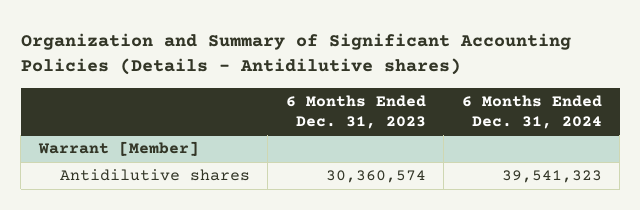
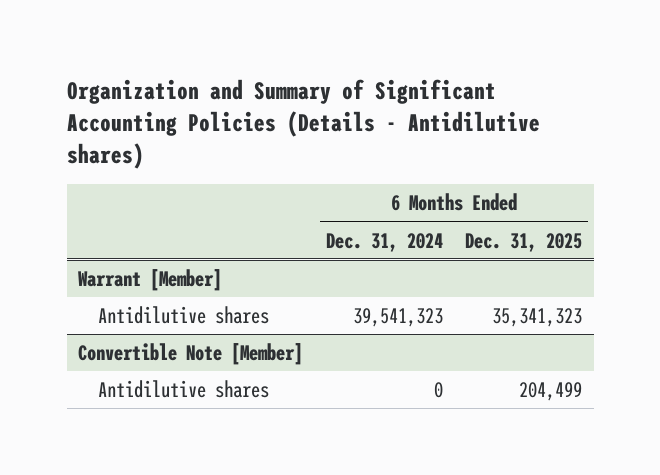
- | 6 Months Ended Dec. 31, 2023 | 6 Months Ended Dec. 31, 2024
+ | 6 Months Ended Dec. 31, 2024 | 6 Months Ended Dec. 31, 2025
+ Convertible Note [Member]
+ Antidilutive shares | 0 | 204,499

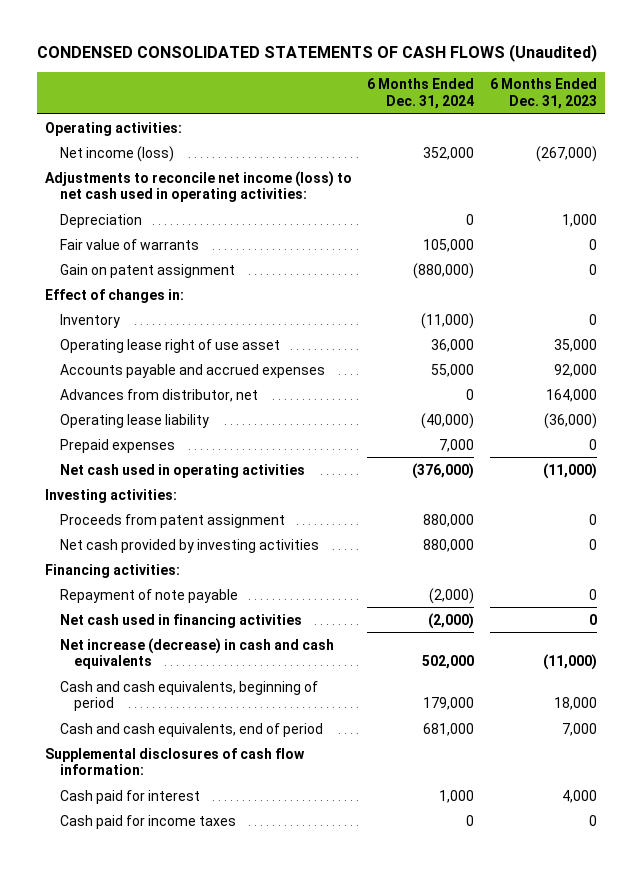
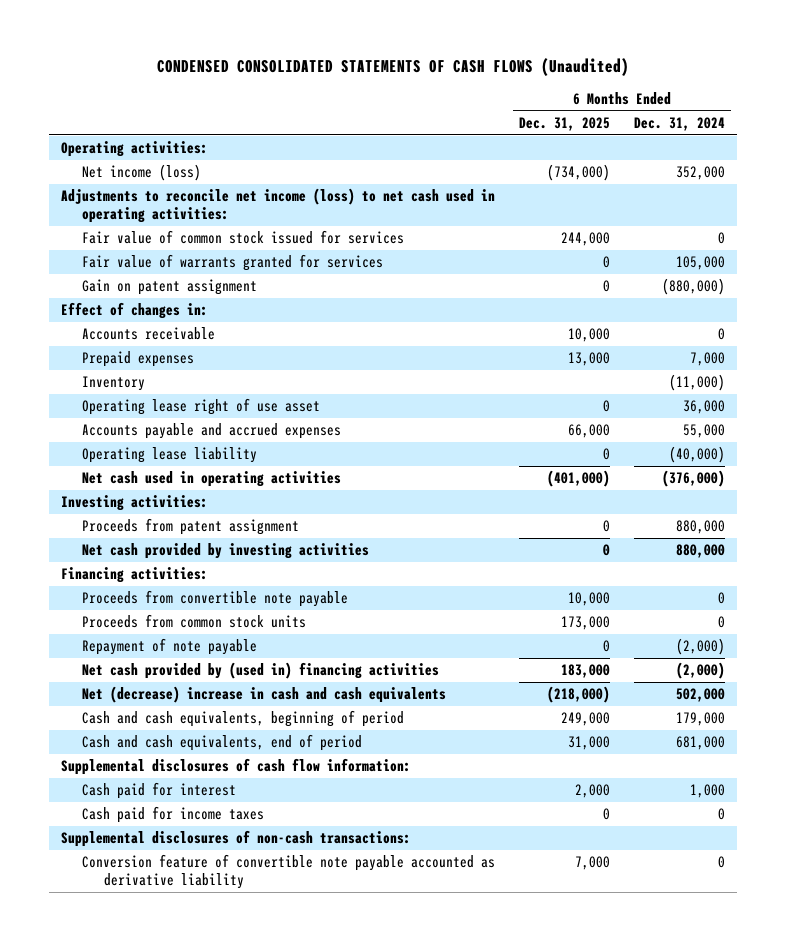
- | 6 Months Ended Dec. 31, 2024 | 6 Months Ended Dec. 31, 2023
+ | 6 Months Ended Dec. 31, 2025 | 6 Months Ended Dec. 31, 2024
- Depreciation | 0 | 1,000
- Fair value of warrants | 105,000 | 0
+ Fair value of common stock issued for services | 244,000 | 0
+ Fair value of warrants granted for services | 0 | 105,000
+ Accounts receivable | 10,000 | 0
moved up: Prepaid expenses | 13,000 | 7,000
- Advances from distributor, net | 0 | 164,000
+ Proceeds from convertible note payable | 10,000 | 0
+ Proceeds from common stock units | 173,000 | 0
- Net cash used in financing activities | (2,000) | 0
- Net increase (decrease) in cash and cash equivalents | 502,000 | (11,000)
+ Net cash provided by (used in) financing activities | 183,000 | (2,000)
+ Net (decrease) increase in cash and cash equivalents | (218,000) | 502,000
+ Supplemental disclosures of non-cash transactions:
+ Conversion feature of convertible note payable accounted as derivative liability | 7,000 | 0

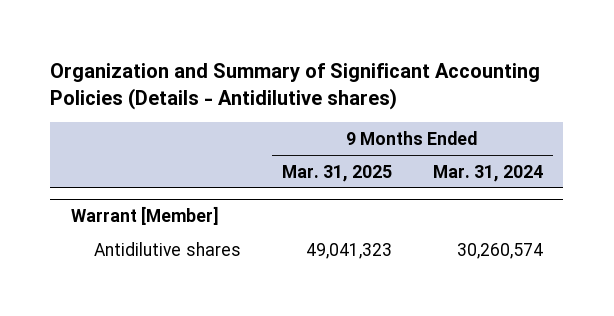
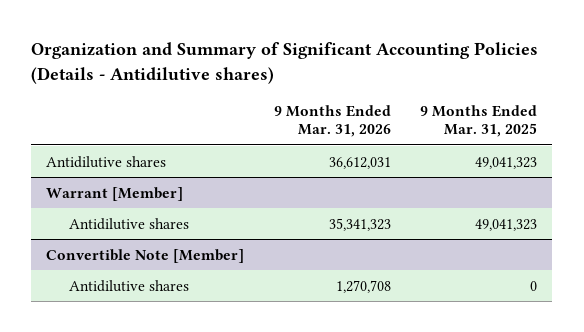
- | 9 Months Ended Mar. 31, 2025 | 9 Months Ended Mar. 31, 2024
+ | 9 Months Ended Mar. 31, 2026 | 9 Months Ended Mar. 31, 2025
+ Antidilutive shares | 36,612,031 | 49,041,323
+ Convertible Note [Member]
+ Antidilutive shares | 1,270,708 | 0

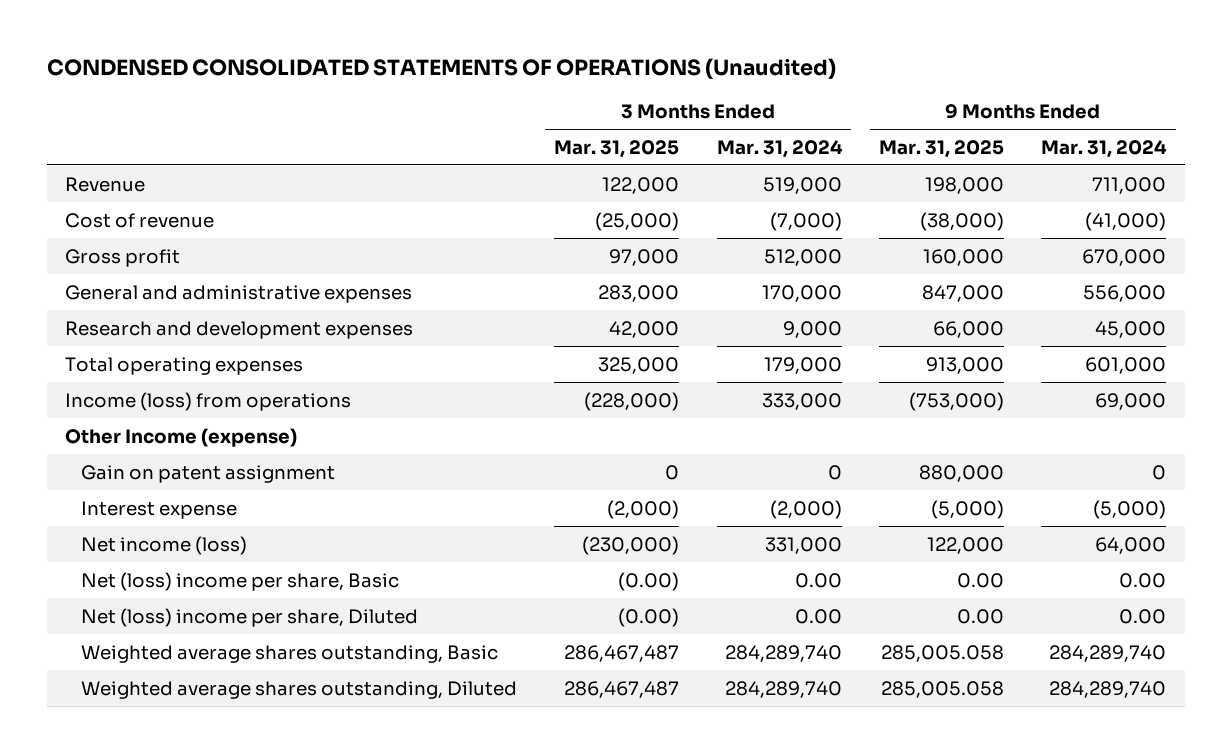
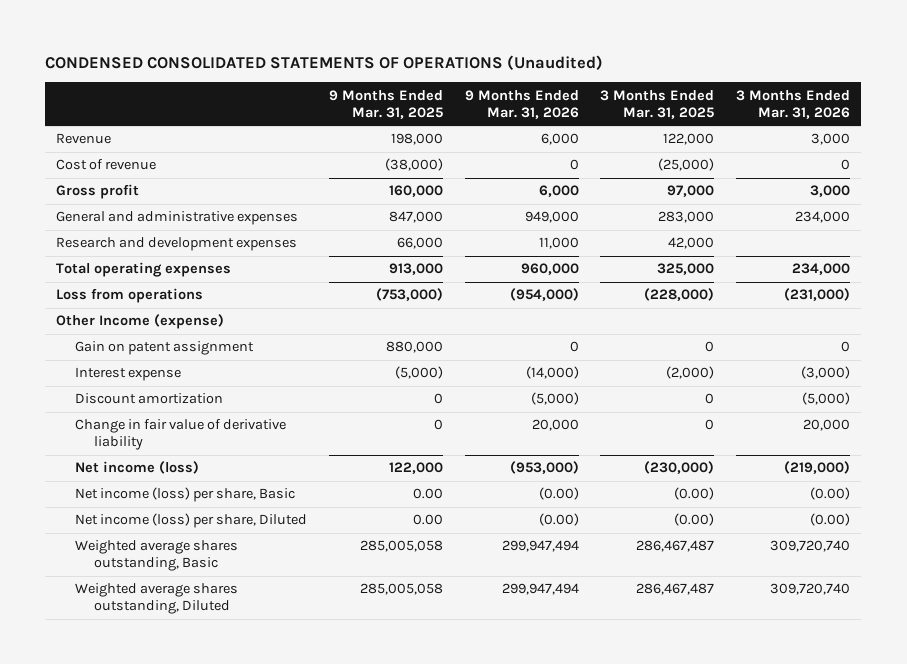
- | 3 Months Ended Mar. 31, 2025 | 3 Months Ended Mar. 31, 2024 | 9 Months Ended Mar. 31, 2025 | 9 Months Ended Mar. 31, 2024
+ | 9 Months Ended Mar. 31, 2025 | 9 Months Ended Mar. 31, 2026 | 3 Months Ended Mar. 31, 2025 | 3 Months Ended Mar. 31, 2026
- Income (loss) from operations | (228,000) | 333,000 | (753,000) | 69,000
+ Loss from operations | (753,000) | (954,000) | (228,000) | (231,000)
+ Discount amortization | 0 | (5,000) | 0 | (5,000)
+ Change in fair value of derivative liability | 0 | 20,000 | 0 | 20,000
- Net (loss) income per share, Basic | (0.00) | 0.00 | 0.00 | 0.00
- Net (loss) income per share, Diluted | (0.00) | 0.00 | 0.00 | 0.00
- Weighted average shares outstanding, Basic | 286,467,487 | 284,289,740 | 285,005.058 | 284,289,740
- Weighted average shares outstanding, Diluted | 286,467,487 | 284,289,740 | 285,005.058 | 284,289,740
+ Net income (loss) per share, Basic | 0.00 | (0.00) | (0.00) | (0.00)
+ Net income (loss) per share, Diluted | 0.00 | (0.00) | (0.00) | (0.00)
+ Weighted average shares outstanding, Basic | 285,005,058 | 299,947,494 | 286,467,487 | 309,720,740
+ Weighted average shares outstanding, Diluted | 285,005,058 | 299,947,494 | 286,467,487 | 309,720,740

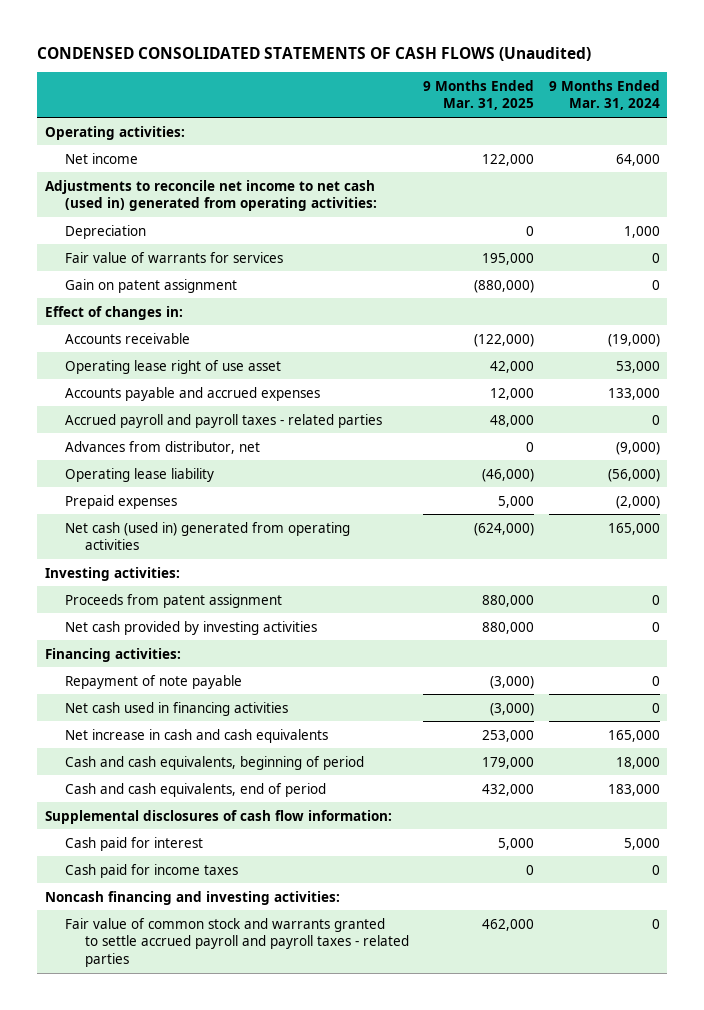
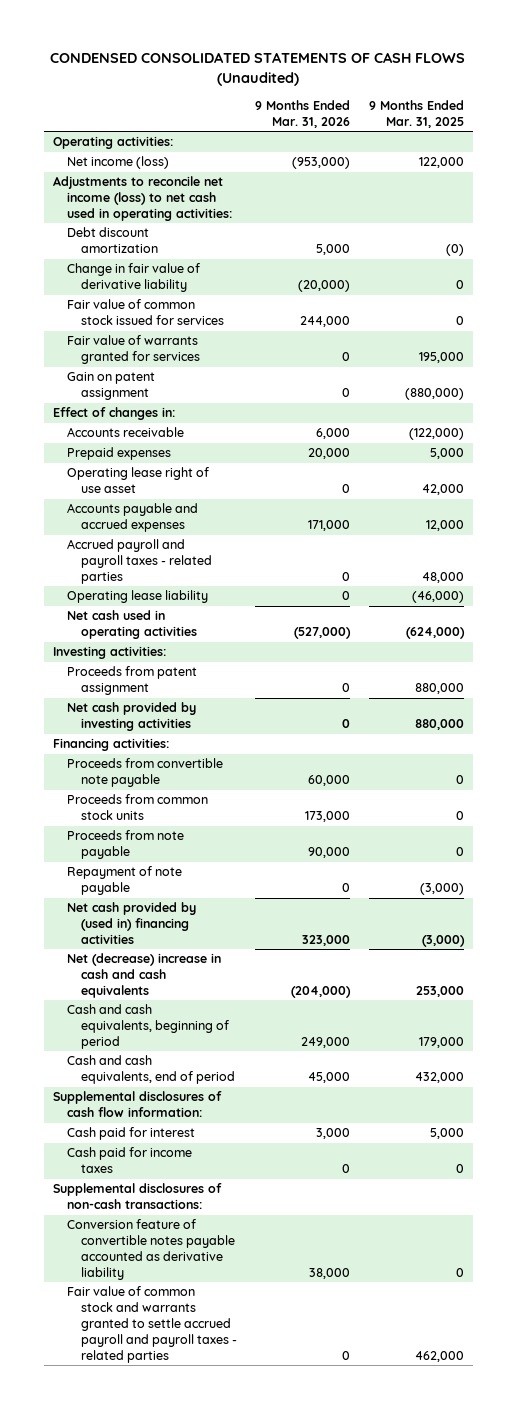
- | 9 Months Ended Mar. 31, 2025 | 9 Months Ended Mar. 31, 2024
+ | 9 Months Ended Mar. 31, 2026 | 9 Months Ended Mar. 31, 2025
- Net income | 122,000 | 64,000
- Adjustments to reconcile net income to net cash (used in) generated from operating activities:
- Depreciation | 0 | 1,000
- Fair value of warrants for services | 195,000 | 0
+ Net income (loss) | (953,000) | 122,000
+ Adjustments to reconcile net income (loss) to net cash used in operating activities:
+ Debt discount amortization | 5,000 | (0)
+ Change in fair value of derivative liability | (20,000) | 0
+ Fair value of common stock issued for services | 244,000 | 0
+ Fair value of warrants granted for services | 0 | 195,000
moved up: Prepaid expenses | 20,000 | 5,000
- Advances from distributor, net | 0 | (9,000)
- Net cash (used in) generated from operating activities | (624,000) | 165,000
+ Net cash used in operating activities | (527,000) | (624,000)
+ Proceeds from convertible note payable | 60,000 | 0
+ Proceeds from common stock units | 173,000 | 0
+ Proceeds from note payable | 90,000 | 0
- Net cash used in financing activities | (3,000) | 0
- Net increase in cash and cash equivalents | 253,000 | 165,000
+ Net cash provided by (used in) financing activities | 323,000 | (3,000)
+ Net (decrease) increase in cash and cash equivalents | (204,000) | 253,000
- Noncash financing and investing activities:
+ Supplemental disclosures of non-cash transactions:
+ Conversion feature of convertible notes payable accounted as derivative liability | 38,000 | 0

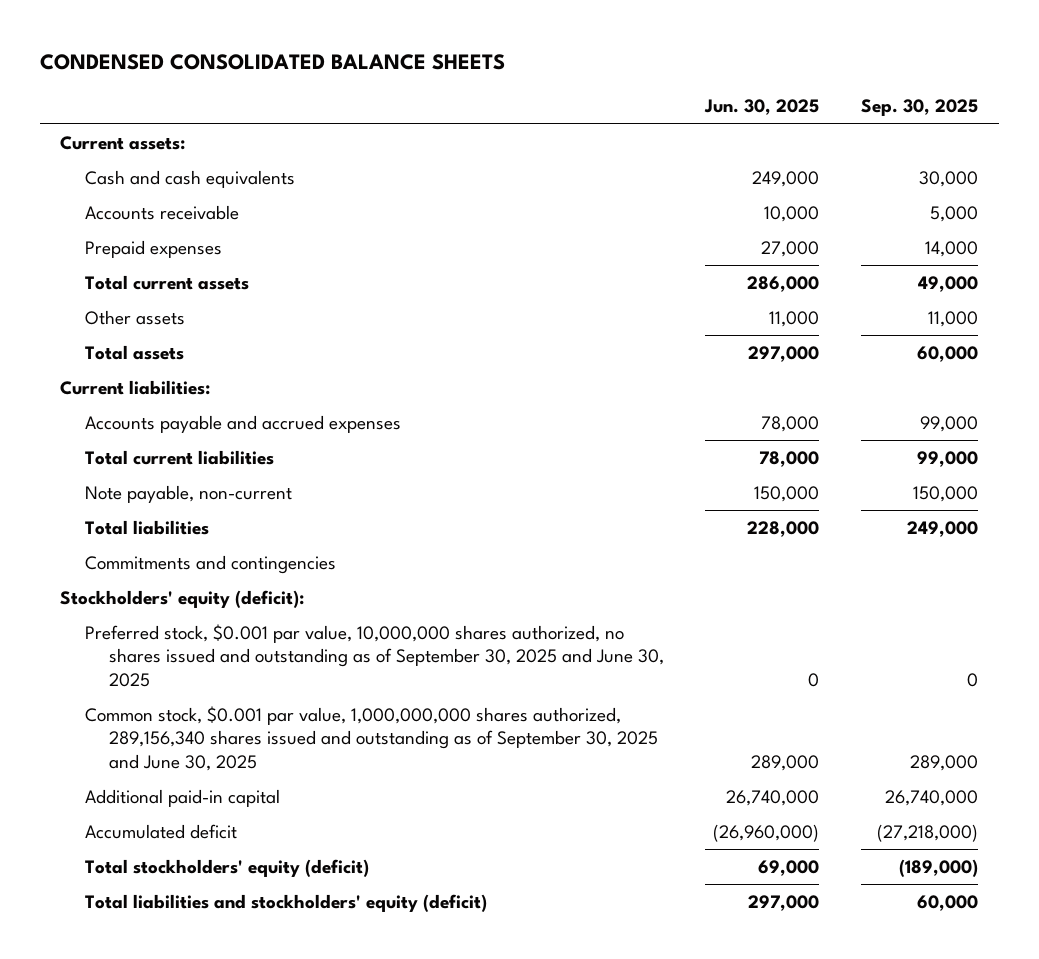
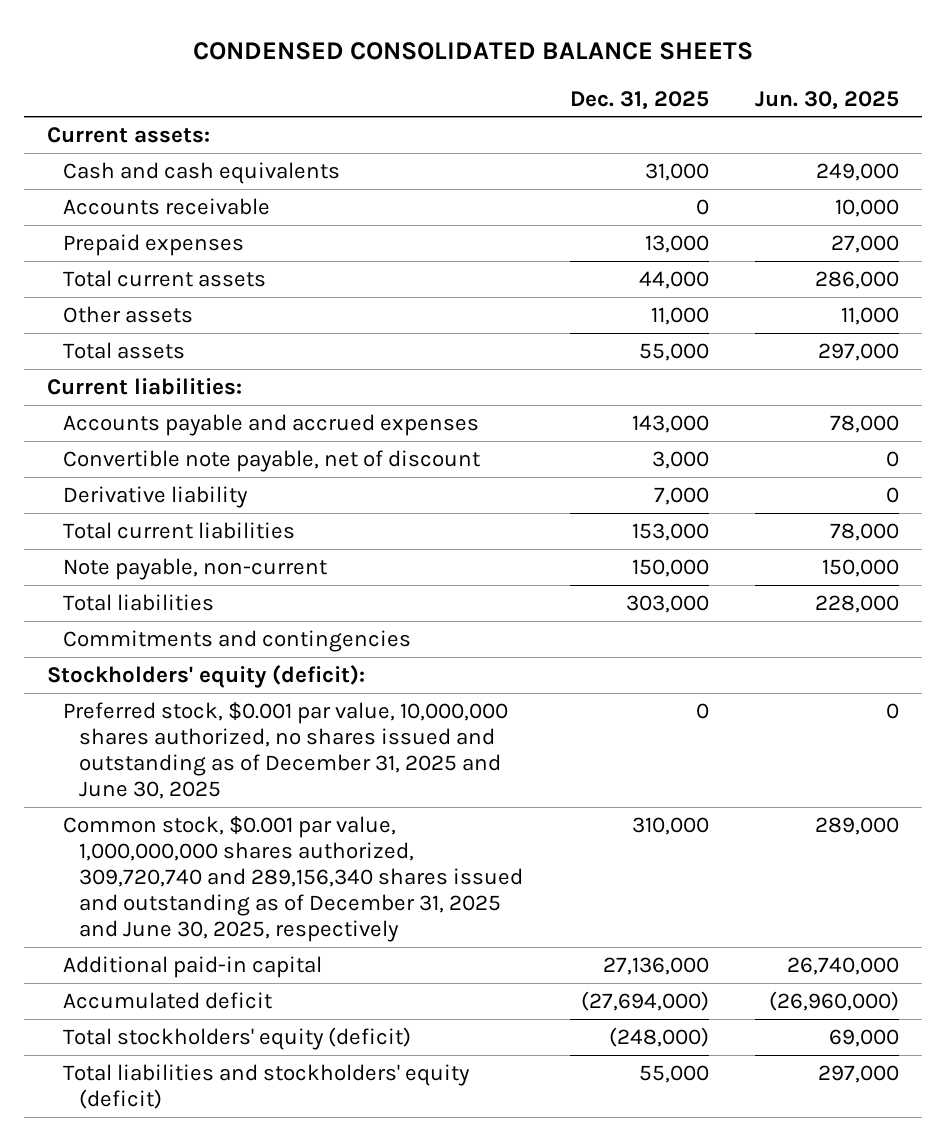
- | Jun. 30, 2025 | Sep. 30, 2025
+ | Dec. 31, 2025 | Jun. 30, 2025
+ Convertible note payable, net of discount | 3,000 | 0
+ Derivative liability | 7,000 | 0
- Preferred stock, $0.001 par value, 10,000,000 shares authorized, no shares issued and outstanding as of September 30, 2025 and June 30, 2025 | 0 | 0
- Common stock, $0.001 par value, 1,000,000,000 shares authorized, 289,156,340 shares issued and outstanding as of September 30, 2025 and June 30, 2025 | 289,000 | 289,000
+ Preferred stock, $0.001 par value, 10,000,000 shares authorized, no shares issued and outstanding as of December 31, 2025 and June 30, 2025 | 0 | 0
+ Common stock, $0.001 par value, 1,000,000,000 shares authorized, 309,720,740 and 289,156,340 shares issued and outstanding as of December 31, 2025 and June 30, 2025, respectively | 310,000 | 289,000

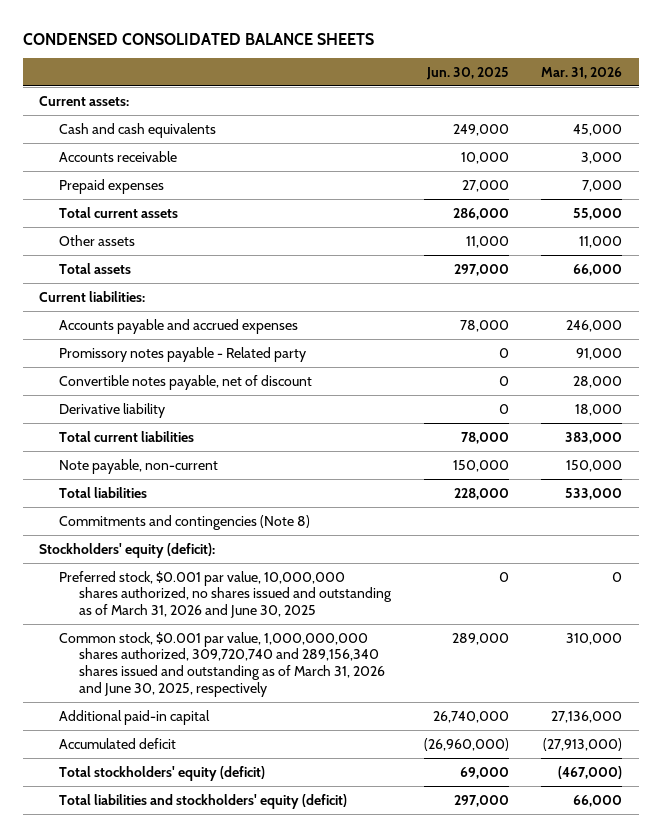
- | Dec. 31, 2025 | Jun. 30, 2025
+ | Jun. 30, 2025 | Mar. 31, 2026
- Convertible note payable, net of discount | 3,000 | 0
+ Promissory notes payable - Related party | 0 | 91,000
+ Convertible notes payable, net of discount | 0 | 28,000
- Commitments and contingencies
+ Commitments and contingencies (Note 8)
- Preferred stock, $0.001 par value, 10,000,000 shares authorized, no shares issued and outstanding as of December 31, 2025 and June 30, 2025 | 0 | 0
- Common stock, $0.001 par value, 1,000,000,000 shares authorized, 309,720,740 and 289,156,340 shares issued and outstanding as of December 31, 2025 and June 30, 2025, respectively | 310,000 | 289,000
+ Preferred stock, $0.001 par value, 10,000,000 shares authorized, no shares issued and outstanding as of March 31, 2026 and June 30, 2025 | 0 | 0
+ Common stock, $0.001 par value, 1,000,000,000 shares authorized, 309,720,740 and 289,156,340 shares issued and outstanding as of March 31, 2026 and June 30, 2025, respectively | 289,000 | 310,000

